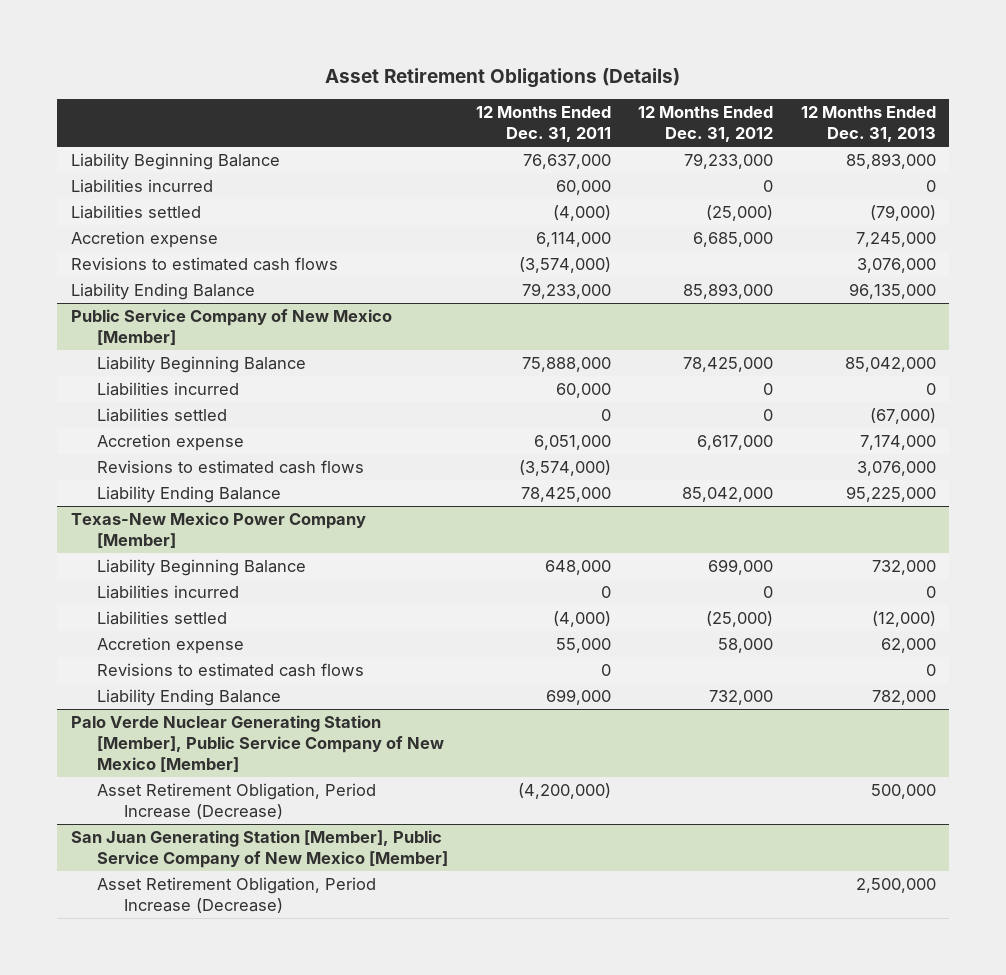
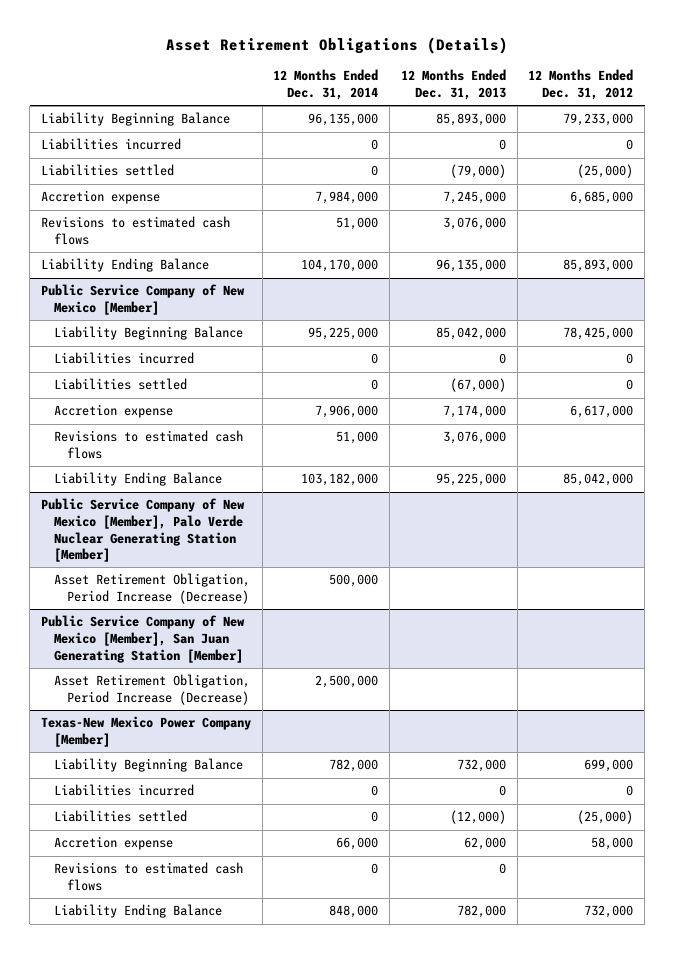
- | 12 Months Ended Dec. 31, 2011 | 12 Months Ended Dec. 31, 2012 | 12 Months Ended Dec. 31, 2013
+ | 12 Months Ended Dec. 31, 2014 | 12 Months Ended Dec. 31, 2013 | 12 Months Ended Dec. 31, 2012
+ Public Service Company of New Mexico [Member], Palo Verde Nuclear Generating Station [Member]
+ Asset Retirement Obligation, Period Increase (Decrease) | 500,000 | |
+ Public Service Company of New Mexico [Member], San Juan Generating Station [Member]
+ Asset Retirement Obligation, Period Increase (Decrease) | 2,500,000 | |
- Palo Verde Nuclear Generating Station [Member], Public Service Company of New Mexico [Member]
- Asset Retirement Obligation, Period Increase (Decrease) | (4,200,000) | | 500,000
- San Juan Generating Station [Member], Public Service Company of New Mexico [Member]
- Asset Retirement Obligation, Period Increase (Decrease) | | | 2,500,000

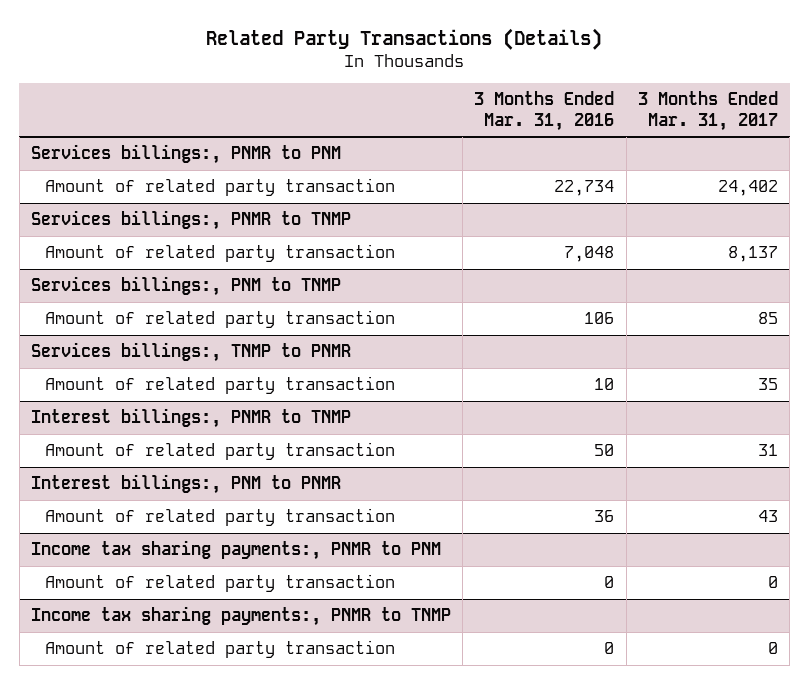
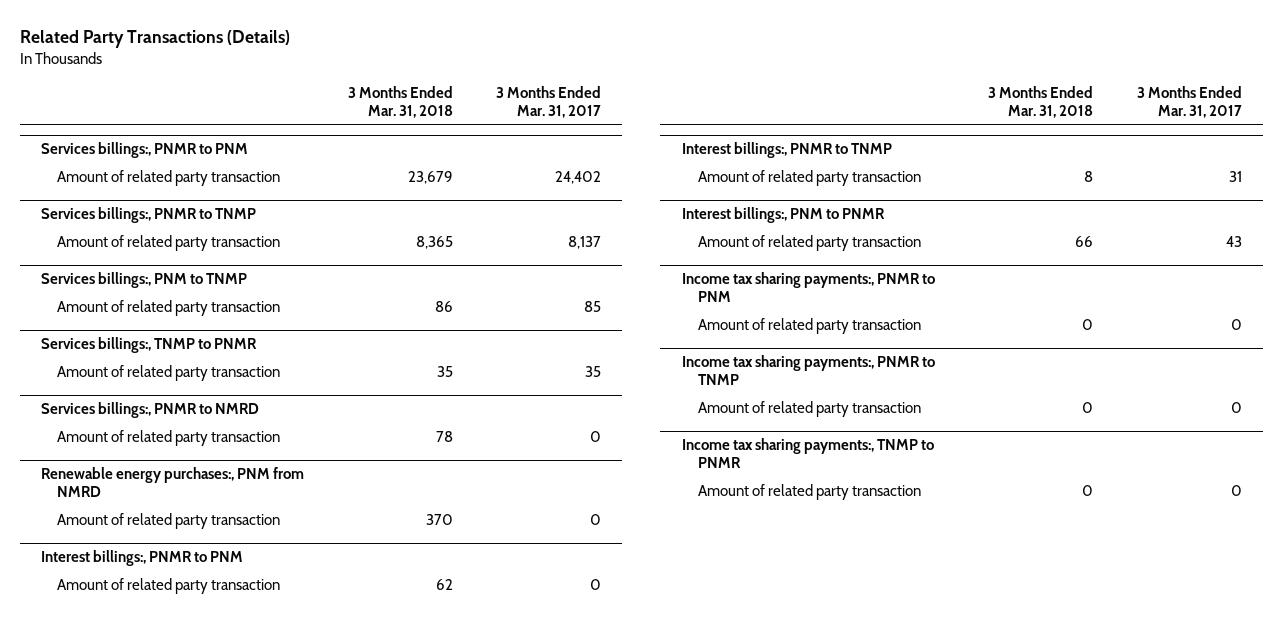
- | 3 Months Ended Mar. 31, 2016 | 3 Months Ended Mar. 31, 2017
+ | 3 Months Ended Mar. 31, 2018 | 3 Months Ended Mar. 31, 2017
+ Services billings:, PNMR to NMRD
+ Amount of related party transaction | 78 | 0
+ Renewable energy purchases:, PNM from NMRD
+ Amount of related party transaction | 370 | 0
+ Interest billings:, PNMR to PNM
+ Amount of related party transaction | 62 | 0
+ Income tax sharing payments:, TNMP to PNMR
+ Amount of related party transaction | 0 | 0

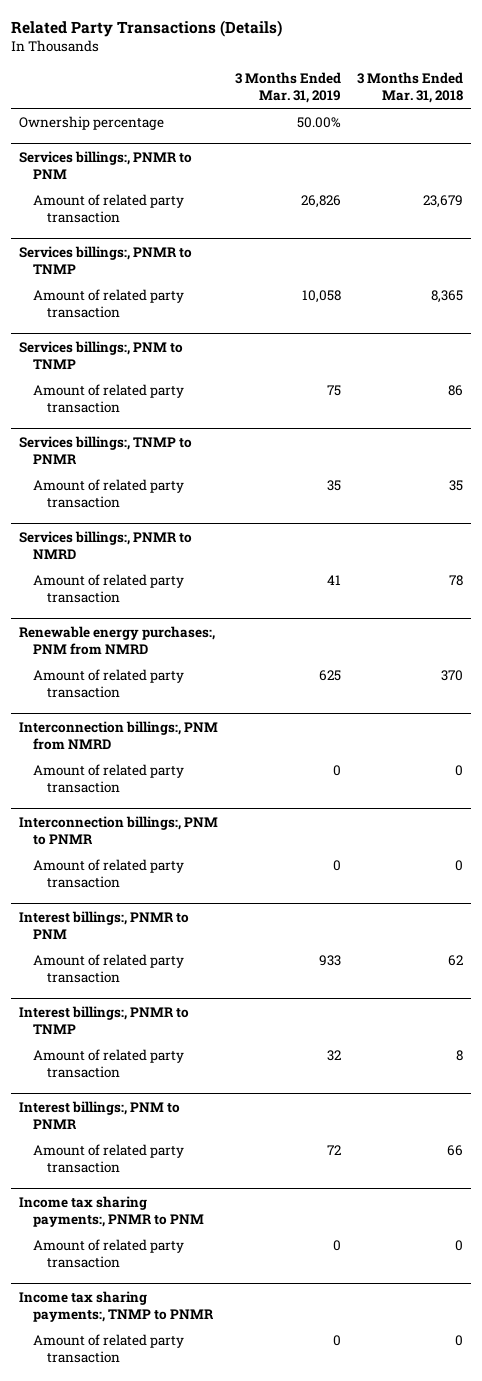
- | 3 Months Ended Mar. 31, 2018 | 3 Months Ended Mar. 31, 2017
+ | 3 Months Ended Mar. 31, 2019 | 3 Months Ended Mar. 31, 2018
+ Ownership percentage | 50.00% |
+ Interconnection billings:, PNM from NMRD
+ Amount of related party transaction | 0 | 0
+ Interconnection billings:, PNM to PNMR
+ Amount of related party transaction | 0 | 0
- Income tax sharing payments:, PNMR to TNMP
- Amount of related party transaction | 0 | 0

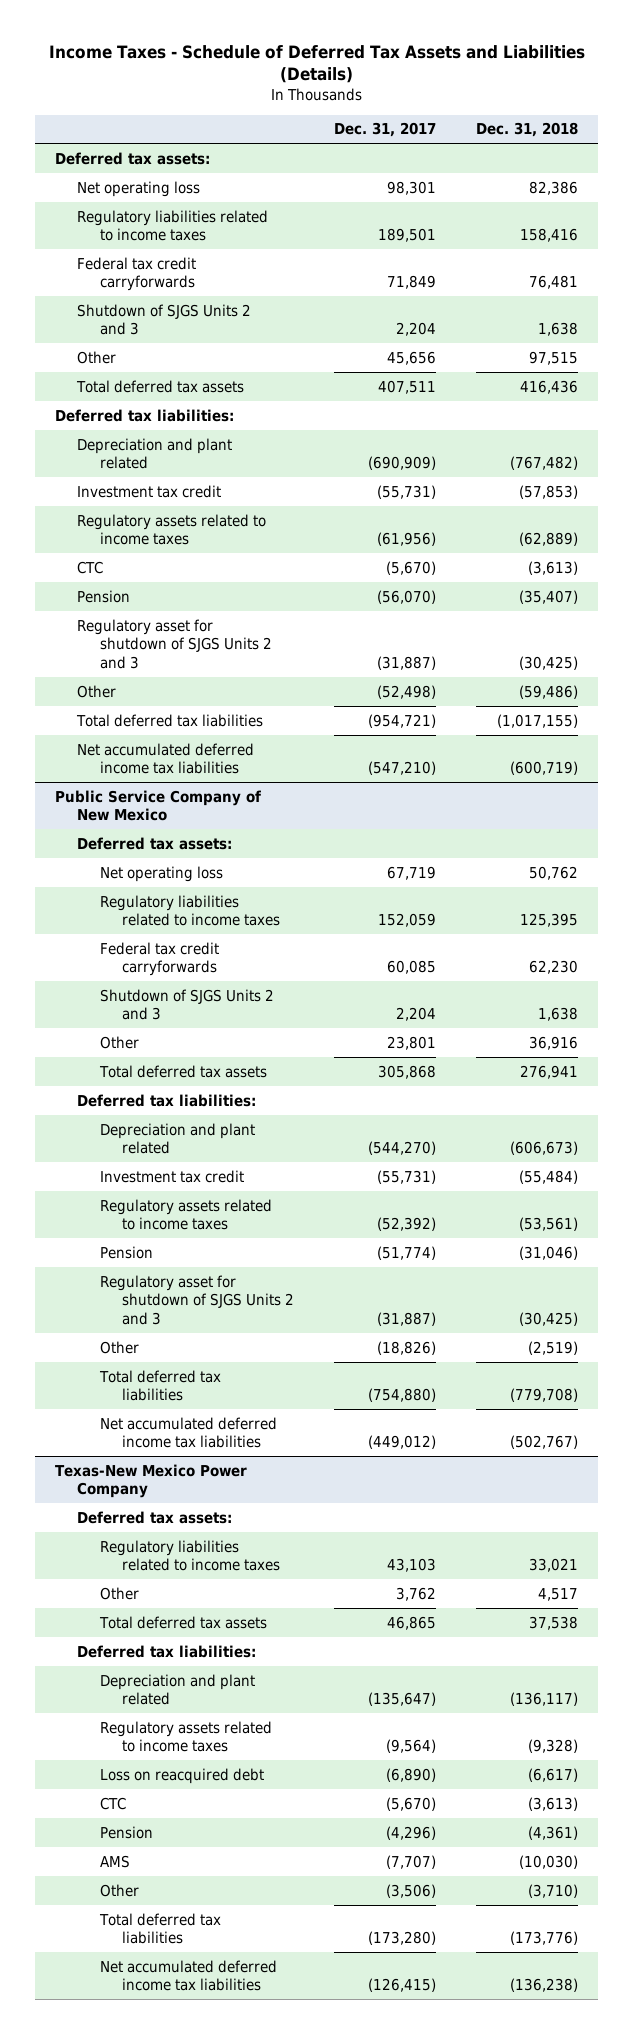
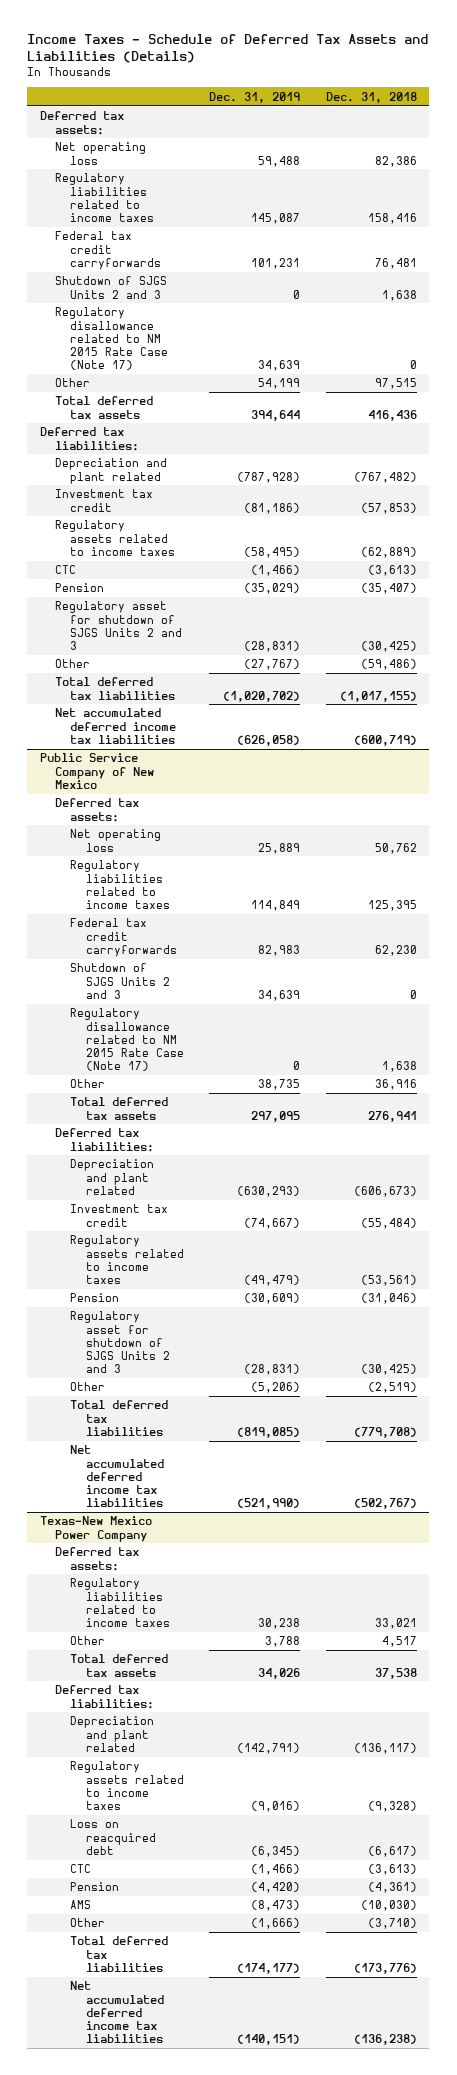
- | Dec. 31, 2017 | Dec. 31, 2018
+ | Dec. 31, 2019 | Dec. 31, 2018
+ Regulatory disallowance related to NM 2015 Rate Case (Note 17) | 34,639 | 0
@ Public Service Company of New Mexico
- Shutdown of SJGS Units 2 and 3 | 2,204 | 1,638
+ Shutdown of SJGS Units 2 and 3 | 34,639 | 0
+ Regulatory disallowance related to NM 2015 Rate Case (Note 17) | 0 | 1,638

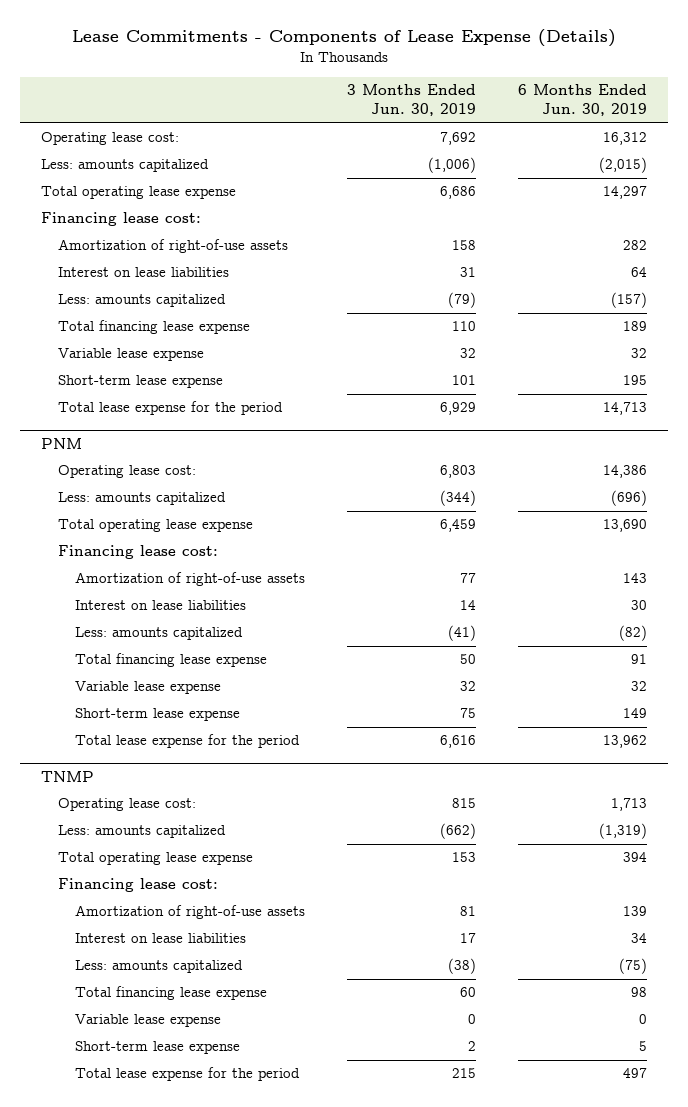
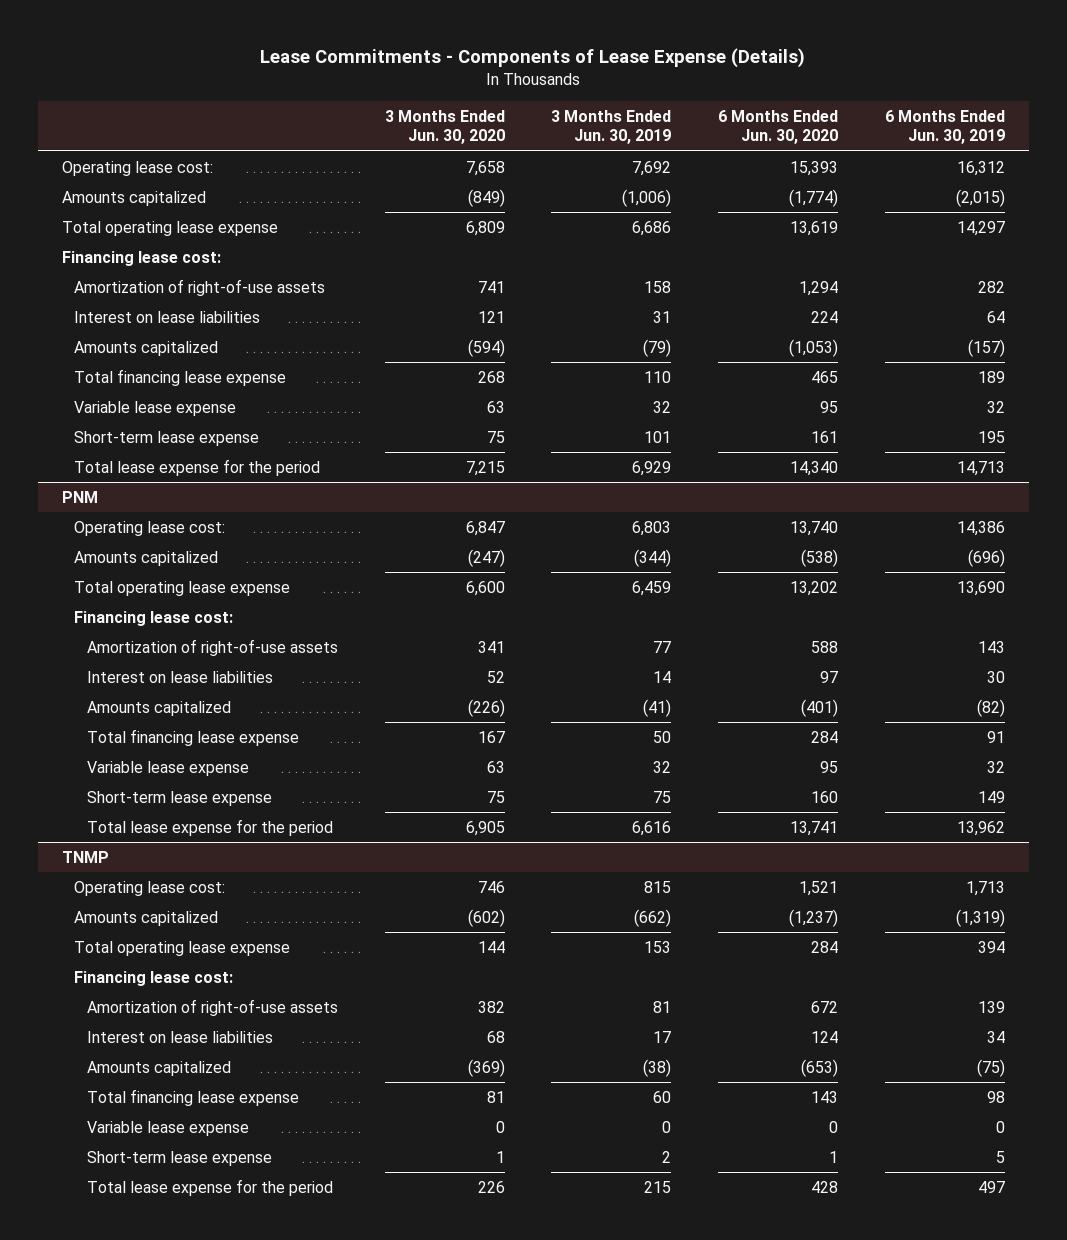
- | 3 Months Ended Jun. 30, 2019 | 6 Months Ended Jun. 30, 2019
+ | 3 Months Ended Jun. 30, 2020 | 3 Months Ended Jun. 30, 2019 | 6 Months Ended Jun. 30, 2020 | 6 Months Ended Jun. 30, 2019
- Less: amounts capitalized | (1,006) | (2,015)
+ Amounts capitalized | (849) | (1,006) | (1,774) | (2,015)
- Less: amounts capitalized | (79) | (157)
+ Amounts capitalized | (594) | (79) | (1,053) | (157)
@ PNM
- Less: amounts capitalized | (344) | (696)
+ Amounts capitalized | (247) | (344) | (538) | (696)
- Less: amounts capitalized | (41) | (82)
+ Amounts capitalized | (226) | (41) | (401) | (82)
@ TNMP
- Less: amounts capitalized | (662) | (1,319)
+ Amounts capitalized | (602) | (662) | (1,237) | (1,319)
- Less: amounts capitalized | (38) | (75)
+ Amounts capitalized | (369) | (38) | (653) | (75)

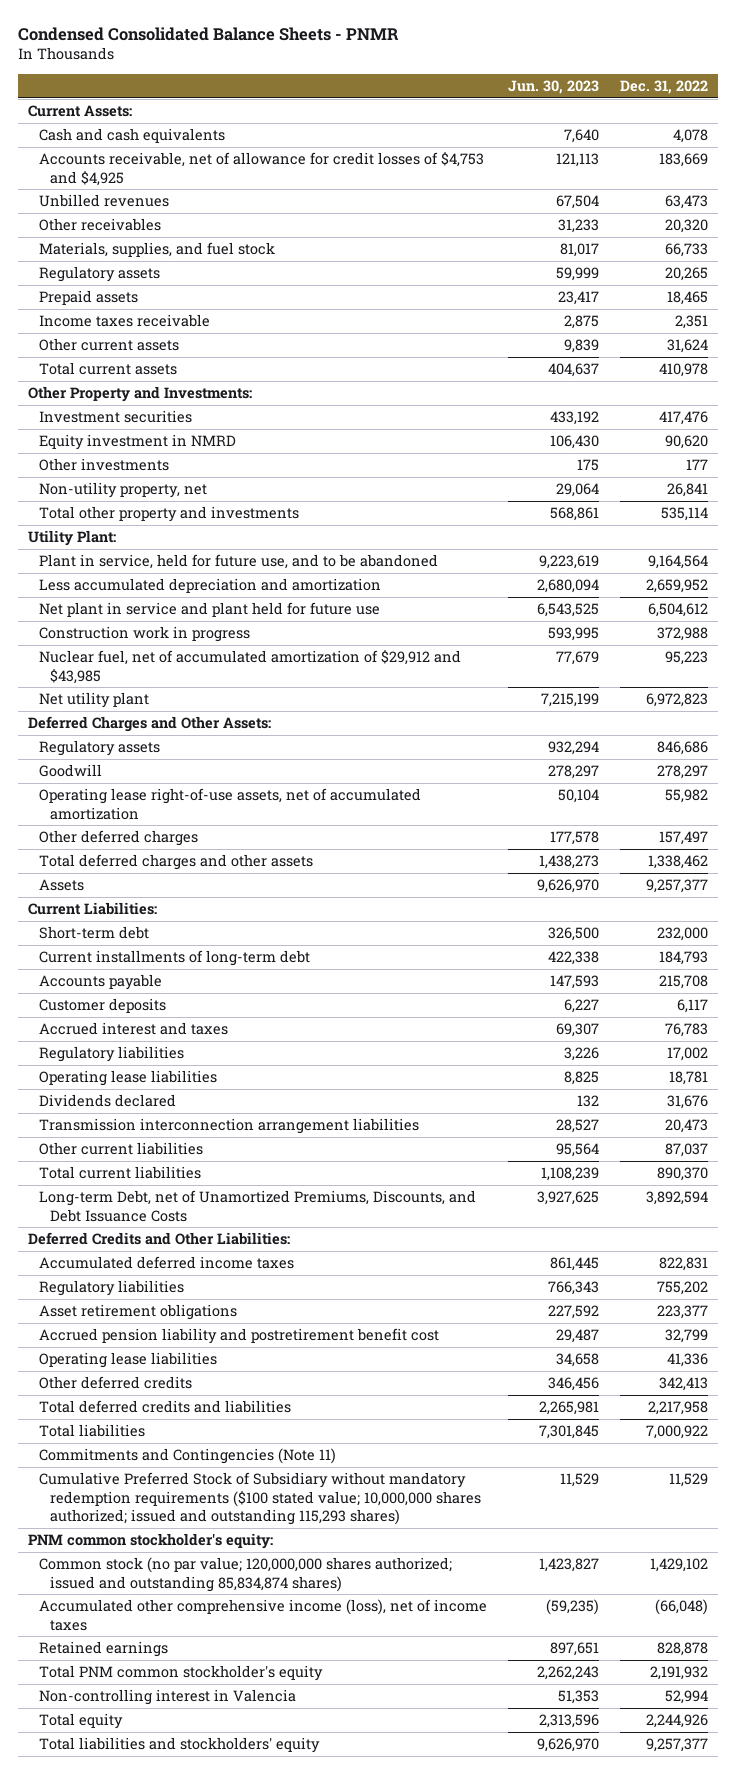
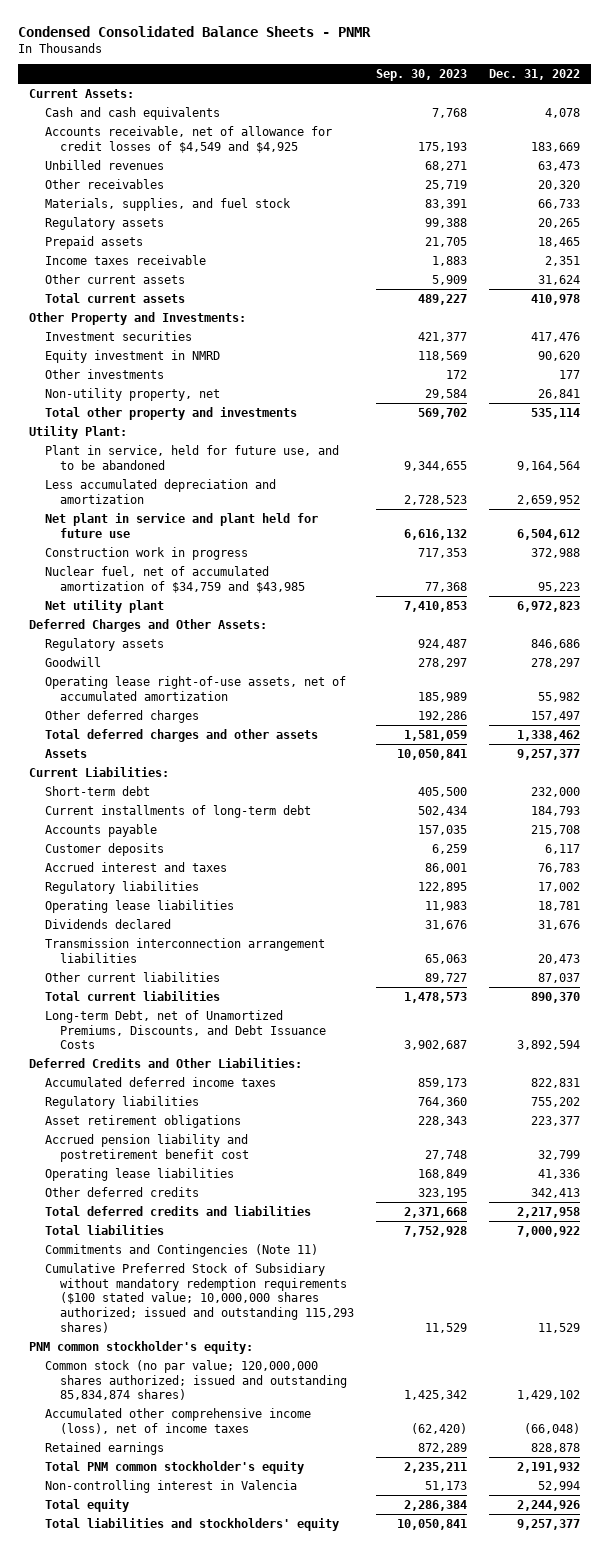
- | Jun. 30, 2023 | Dec. 31, 2022
+ | Sep. 30, 2023 | Dec. 31, 2022
- Accounts receivable, net of allowance for credit losses of $4,753 and $4,925 | 121,113 | 183,669
+ Accounts receivable, net of allowance for credit losses of $4,549 and $4,925 | 175,193 | 183,669
- Nuclear fuel, net of accumulated amortization of $29,912 and $43,985 | 77,679 | 95,223
+ Nuclear fuel, net of accumulated amortization of $34,759 and $43,985 | 77,368 | 95,223

